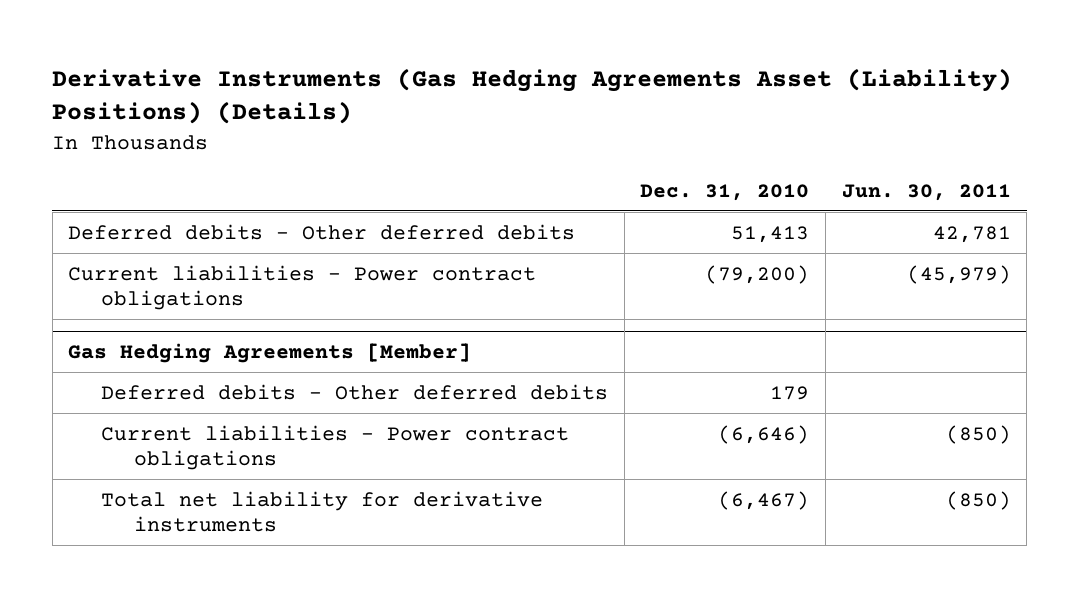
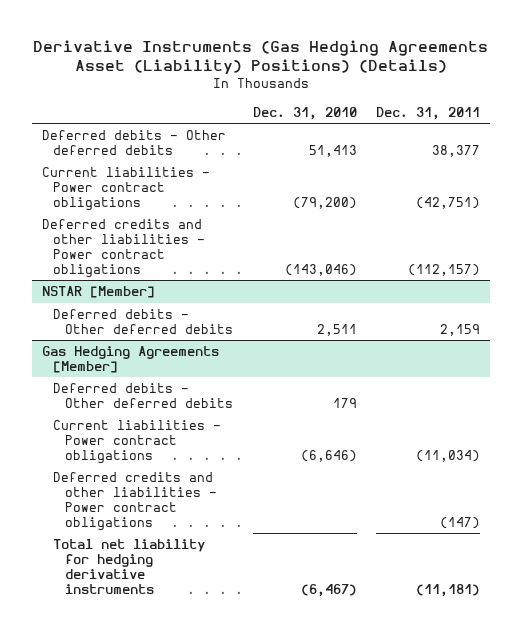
- | Dec. 31, 2010 | Jun. 30, 2011
+ | Dec. 31, 2010 | Dec. 31, 2011
+ Deferred credits and other liabilities - Power contract obligations | (143,046) | (112,157)
+ NSTAR [Member]
+ Deferred debits - Other deferred debits | 2,511 | 2,159
@ Gas Hedging Agreements [Member]
- Total net liability for derivative instruments | (6,467) | (850)
+ Deferred credits and other liabilities - Power contract obligations | | (147)
+ Total net liability for hedging derivative instruments | (6,467) | (11,181)

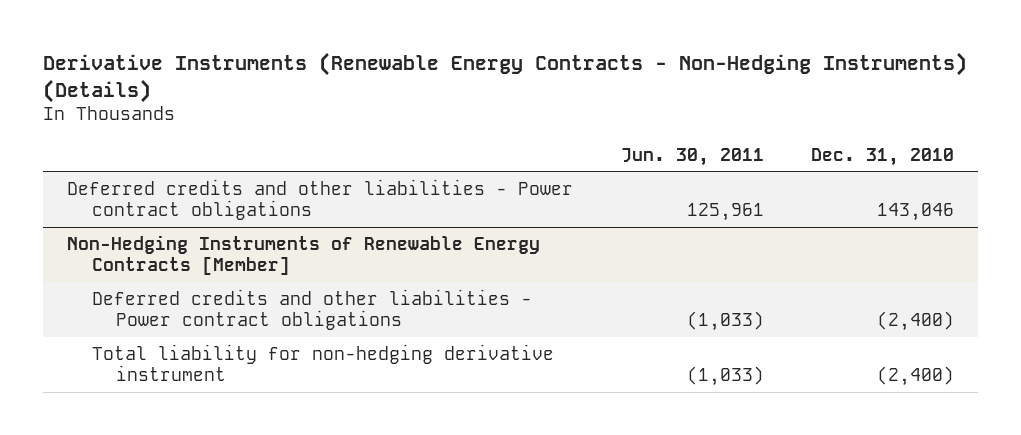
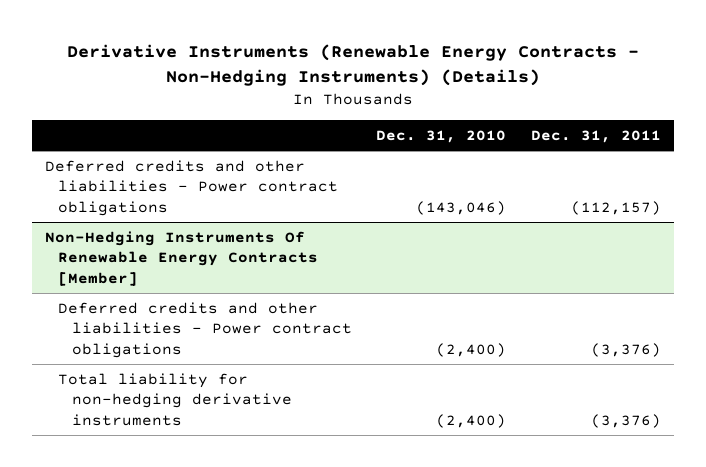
- | Jun. 30, 2011 | Dec. 31, 2010
+ | Dec. 31, 2010 | Dec. 31, 2011
- Deferred credits and other liabilities - Power contract obligations | 125,961 | 143,046
- Non-Hedging Instruments of Renewable Energy Contracts [Member]
+ Deferred credits and other liabilities - Power contract obligations | (143,046) | (112,157)
+ Non-Hedging Instruments Of Renewable Energy Contracts [Member]
- Total liability for non-hedging derivative instrument | (1,033) | (2,400)
+ Total liability for non-hedging derivative instruments | (2,400) | (3,376)

